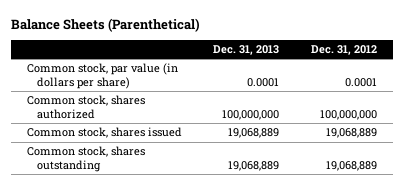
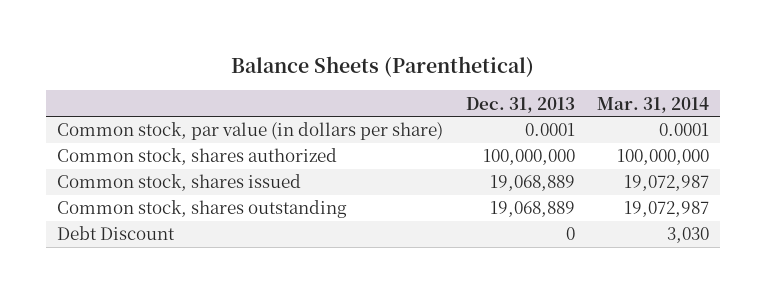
- | Dec. 31, 2013 | Dec. 31, 2012
+ | Dec. 31, 2013 | Mar. 31, 2014
+ Debt Discount | 0 | 3,030

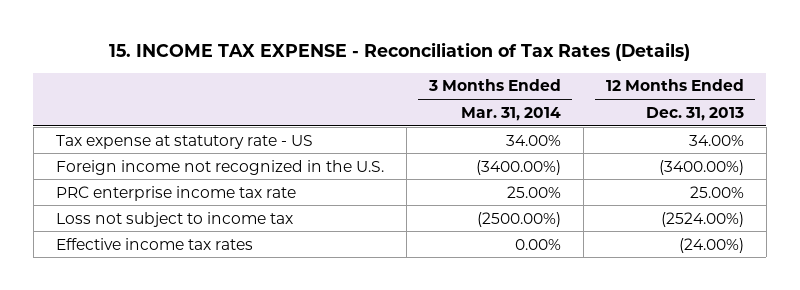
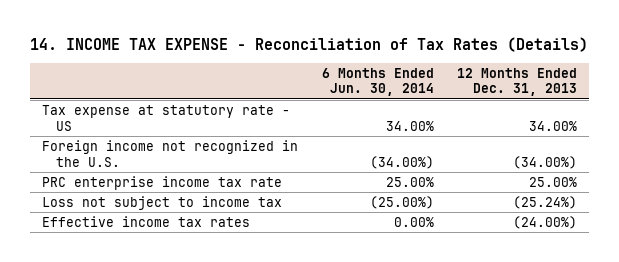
- 15. INCOME TAX EXPENSE - Reconciliation of Tax Rates (Details)
+ 14. INCOME TAX EXPENSE - Reconciliation of Tax Rates (Details)
- | 3 Months Ended Mar. 31, 2014 | 12 Months Ended Dec. 31, 2013
+ | 6 Months Ended Jun. 30, 2014 | 12 Months Ended Dec. 31, 2013
- Foreign income not recognized in the U.S. | (3400.00%) | (3400.00%)
+ Foreign income not recognized in the U.S. | (34.00%) | (34.00%)
- Loss not subject to income tax | (2500.00%) | (2524.00%)
+ Loss not subject to income tax | (25.00%) | (25.24%)

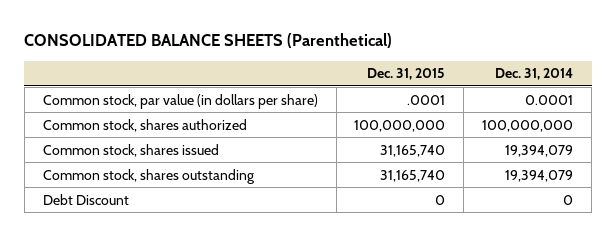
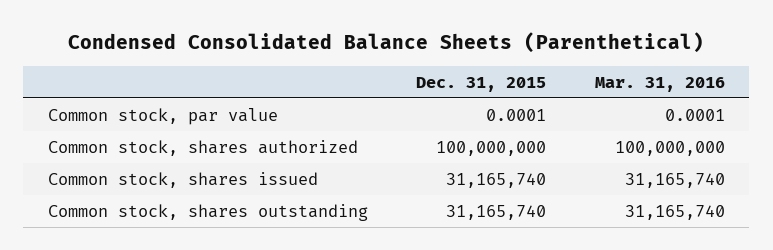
- CONSOLIDATED BALANCE SHEETS (Parenthetical)
+ Condensed Consolidated Balance Sheets (Parenthetical)
- | Dec. 31, 2015 | Dec. 31, 2014
+ | Dec. 31, 2015 | Mar. 31, 2016
- Common stock, par value (in dollars per share) | .0001 | 0.0001
+ Common stock, par value | 0.0001 | 0.0001
- Debt Discount | 0 | 0

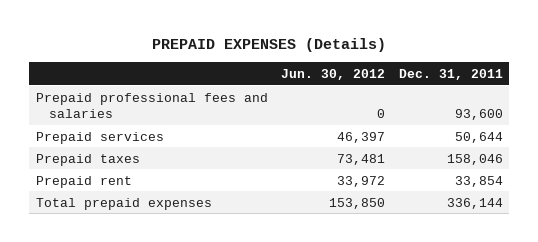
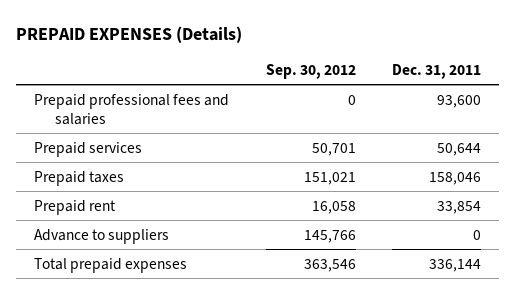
- | Jun. 30, 2012 | Dec. 31, 2011
+ | Sep. 30, 2012 | Dec. 31, 2011
+ Advance to suppliers | 145,766 | 0

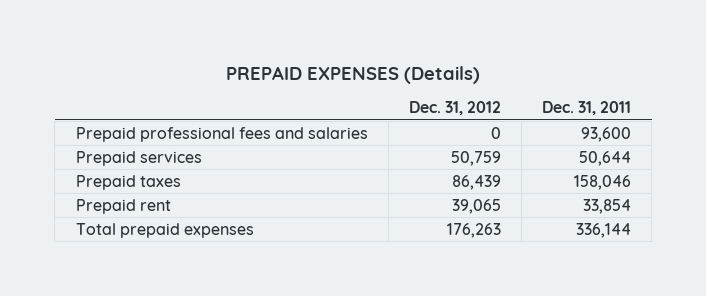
- | Sep. 30, 2012 | Dec. 31, 2011
+ | Dec. 31, 2012 | Dec. 31, 2011
- Advance to suppliers | 145,766 | 0

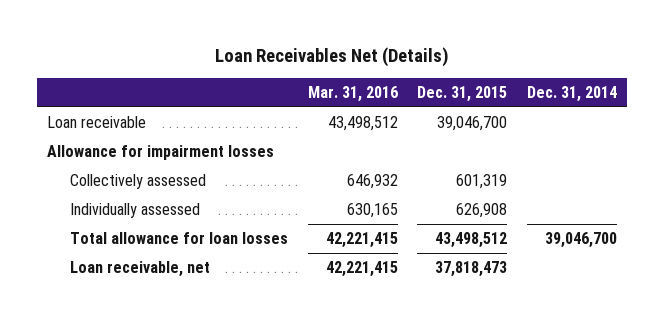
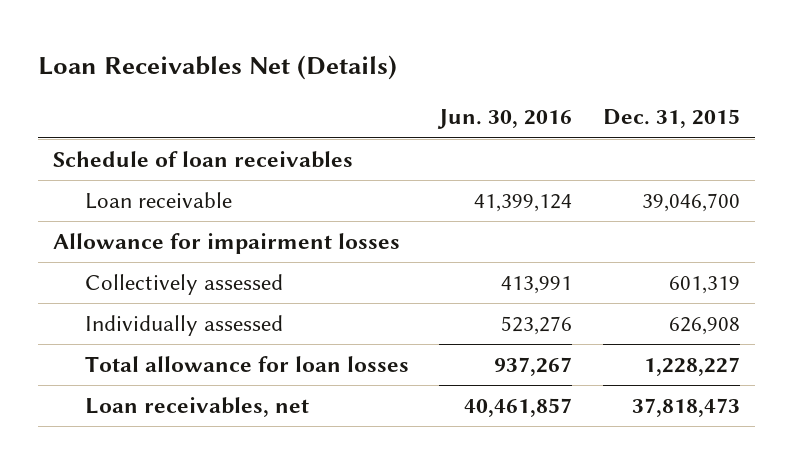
- | Mar. 31, 2016 | Dec. 31, 2015 | Dec. 31, 2014
+ | Jun. 30, 2016 | Dec. 31, 2015
+ Schedule of loan receivables
- Total allowance for loan losses | 42,221,415 | 43,498,512 | 39,046,700
- Loan receivable, net | 42,221,415 | 37,818,473 |
+ Total allowance for loan losses | 937,267 | 1,228,227
+ Loan receivables, net | 40,461,857 | 37,818,473

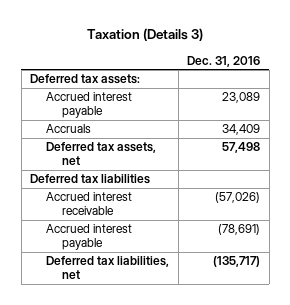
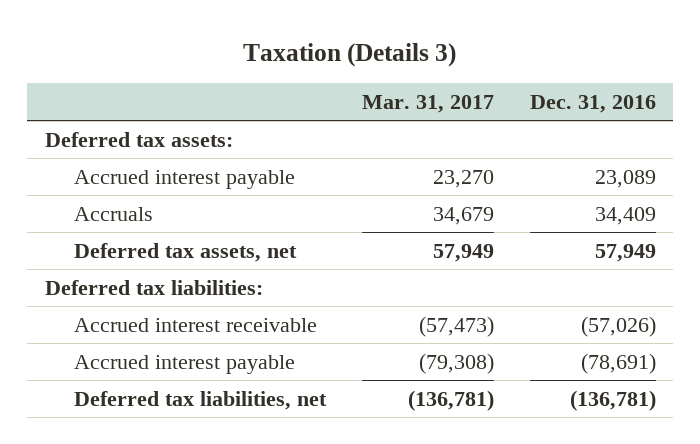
- | Dec. 31, 2016
+ | Mar. 31, 2017 | Dec. 31, 2016
- Deferred tax assets, net | 57,498
- Deferred tax liabilities
+ Deferred tax assets, net | 57,949 | 57,949
+ Deferred tax liabilities:
- Deferred tax liabilities, net | (135,717)
+ Deferred tax liabilities, net | (136,781) | (136,781)

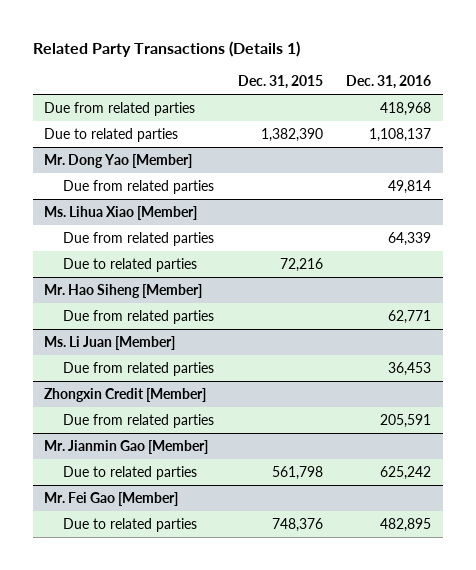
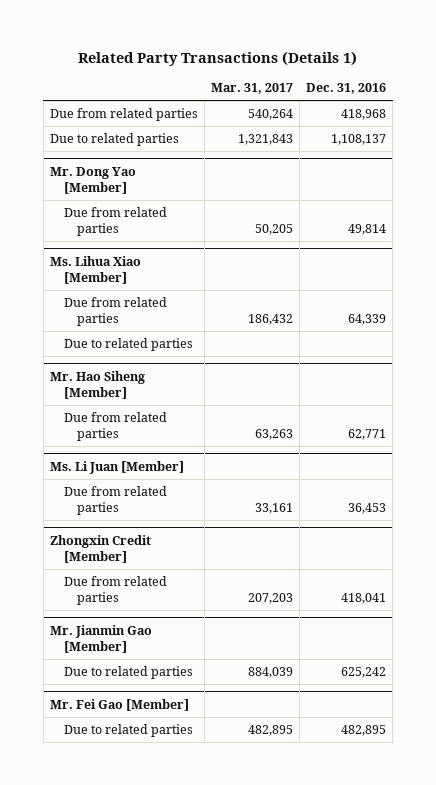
- | Dec. 31, 2015 | Dec. 31, 2016
+ | Mar. 31, 2017 | Dec. 31, 2016
@ Zhongxin Credit [Member]
- Due from related parties | | 205,591
+ Due from related parties | 207,203 | 418,041

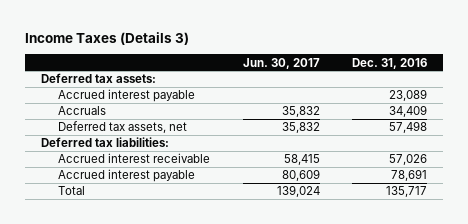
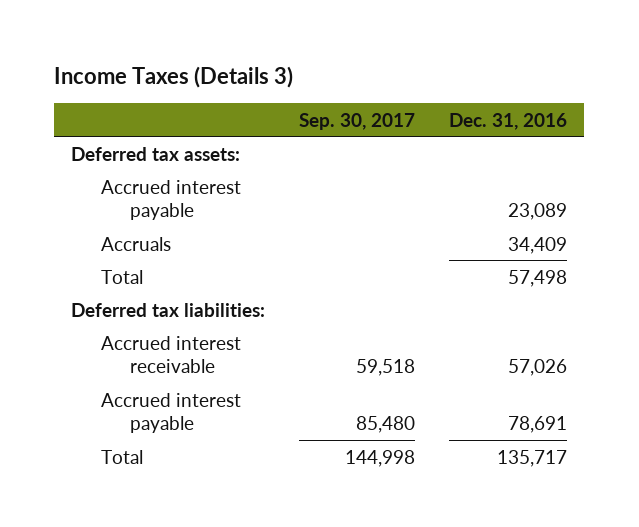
- | Jun. 30, 2017 | Dec. 31, 2016
+ | Sep. 30, 2017 | Dec. 31, 2016
- Deferred tax assets, net | 35,832 | 57,498
+ Total | | 57,498

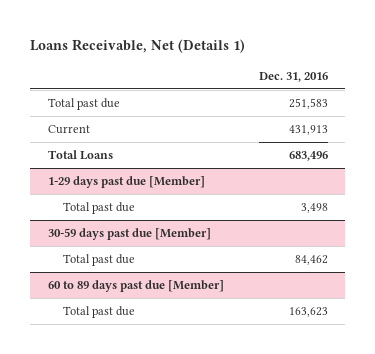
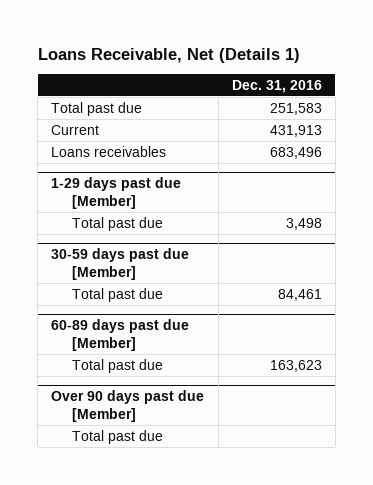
- Total Loans | 683,496
+ Loans receivables | 683,496
@ 30-59 days past due [Member]
- Total past due | 84,462
- 60 to 89 days past due [Member]
@ 30-59 days past due [Member]
+ Total past due | 84,461
+ 60-89 days past due [Member]
+ Over 90 days past due [Member]
+ Total past due

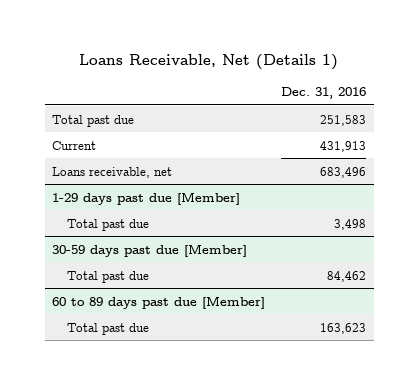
- Loans receivables | 683,496
+ Loans receivable, net | 683,496
@ 30-59 days past due [Member]
- Total past due | 84,461
- 60-89 days past due [Member]
@ 30-59 days past due [Member]
+ Total past due | 84,462
+ 60 to 89 days past due [Member]
- Over 90 days past due [Member]
- Total past due

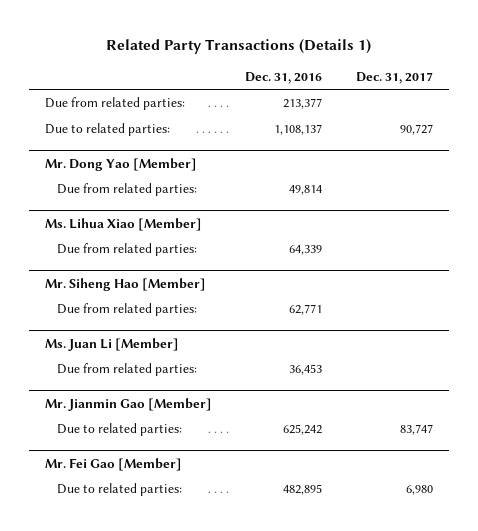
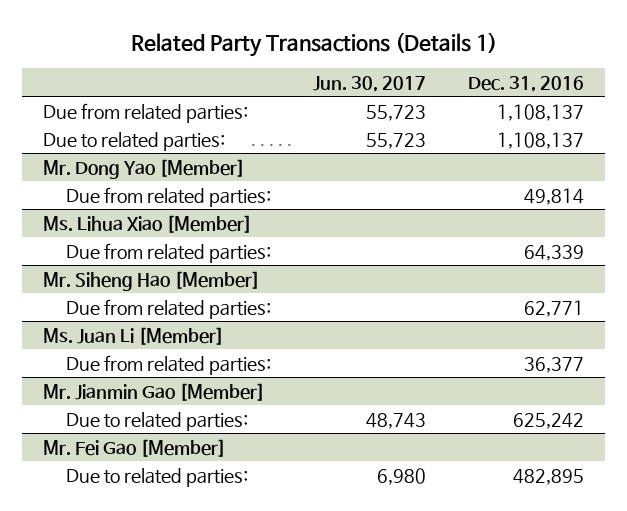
- | Dec. 31, 2016 | Dec. 31, 2017
+ | Jun. 30, 2017 | Dec. 31, 2016
- Due from related parties: | 213,377 |
+ Due from related parties: | 55,723 | 1,108,137
@ Ms. Juan Li [Member]
- Due from related parties: | 36,453 |
+ Due from related parties: | | 36,377

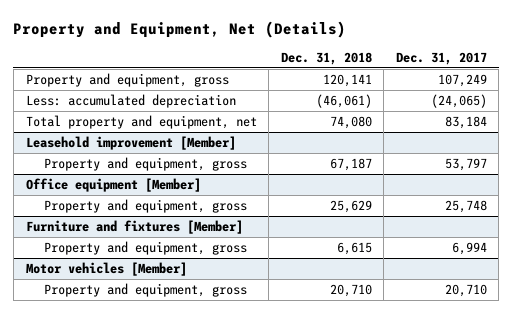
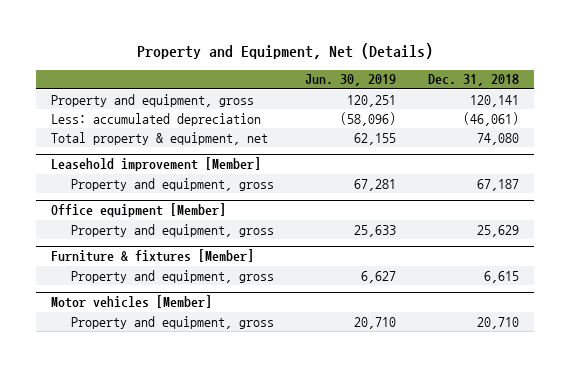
- | Dec. 31, 2018 | Dec. 31, 2017
+ | Jun. 30, 2019 | Dec. 31, 2018
- Total property and equipment, net | 74,080 | 83,184
+ Total property & equipment, net | 62,155 | 74,080
- Furniture and fixtures [Member]
+ Furniture & fixtures [Member]

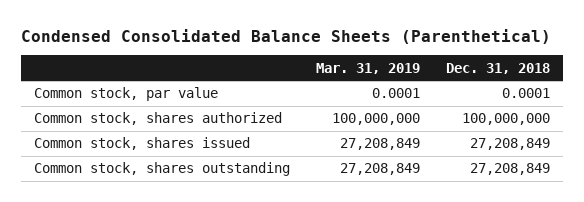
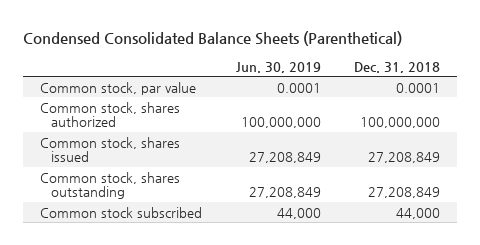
- | Mar. 31, 2019 | Dec. 31, 2018
+ | Jun. 30, 2019 | Dec. 31, 2018
+ Common stock subscribed | 44,000 | 44,000

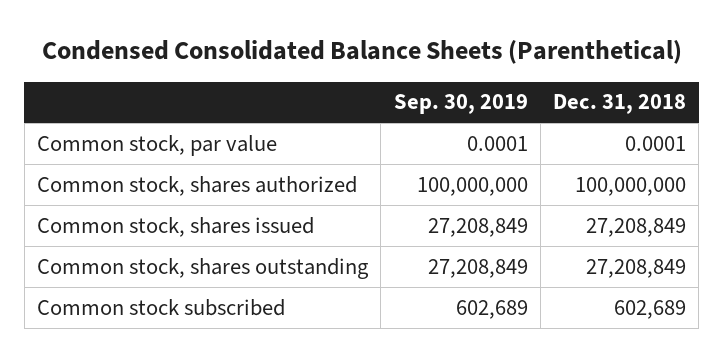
- | Jun. 30, 2019 | Dec. 31, 2018
+ | Sep. 30, 2019 | Dec. 31, 2018
- Common stock subscribed | 44,000 | 44,000
+ Common stock subscribed | 602,689 | 602,689

